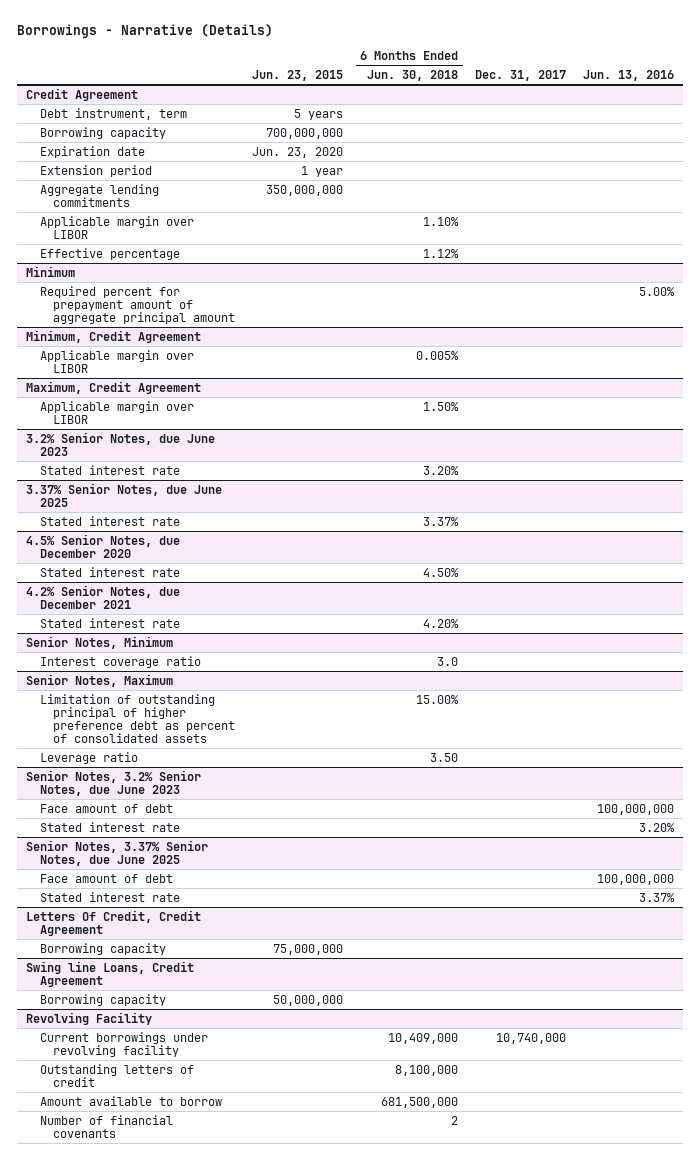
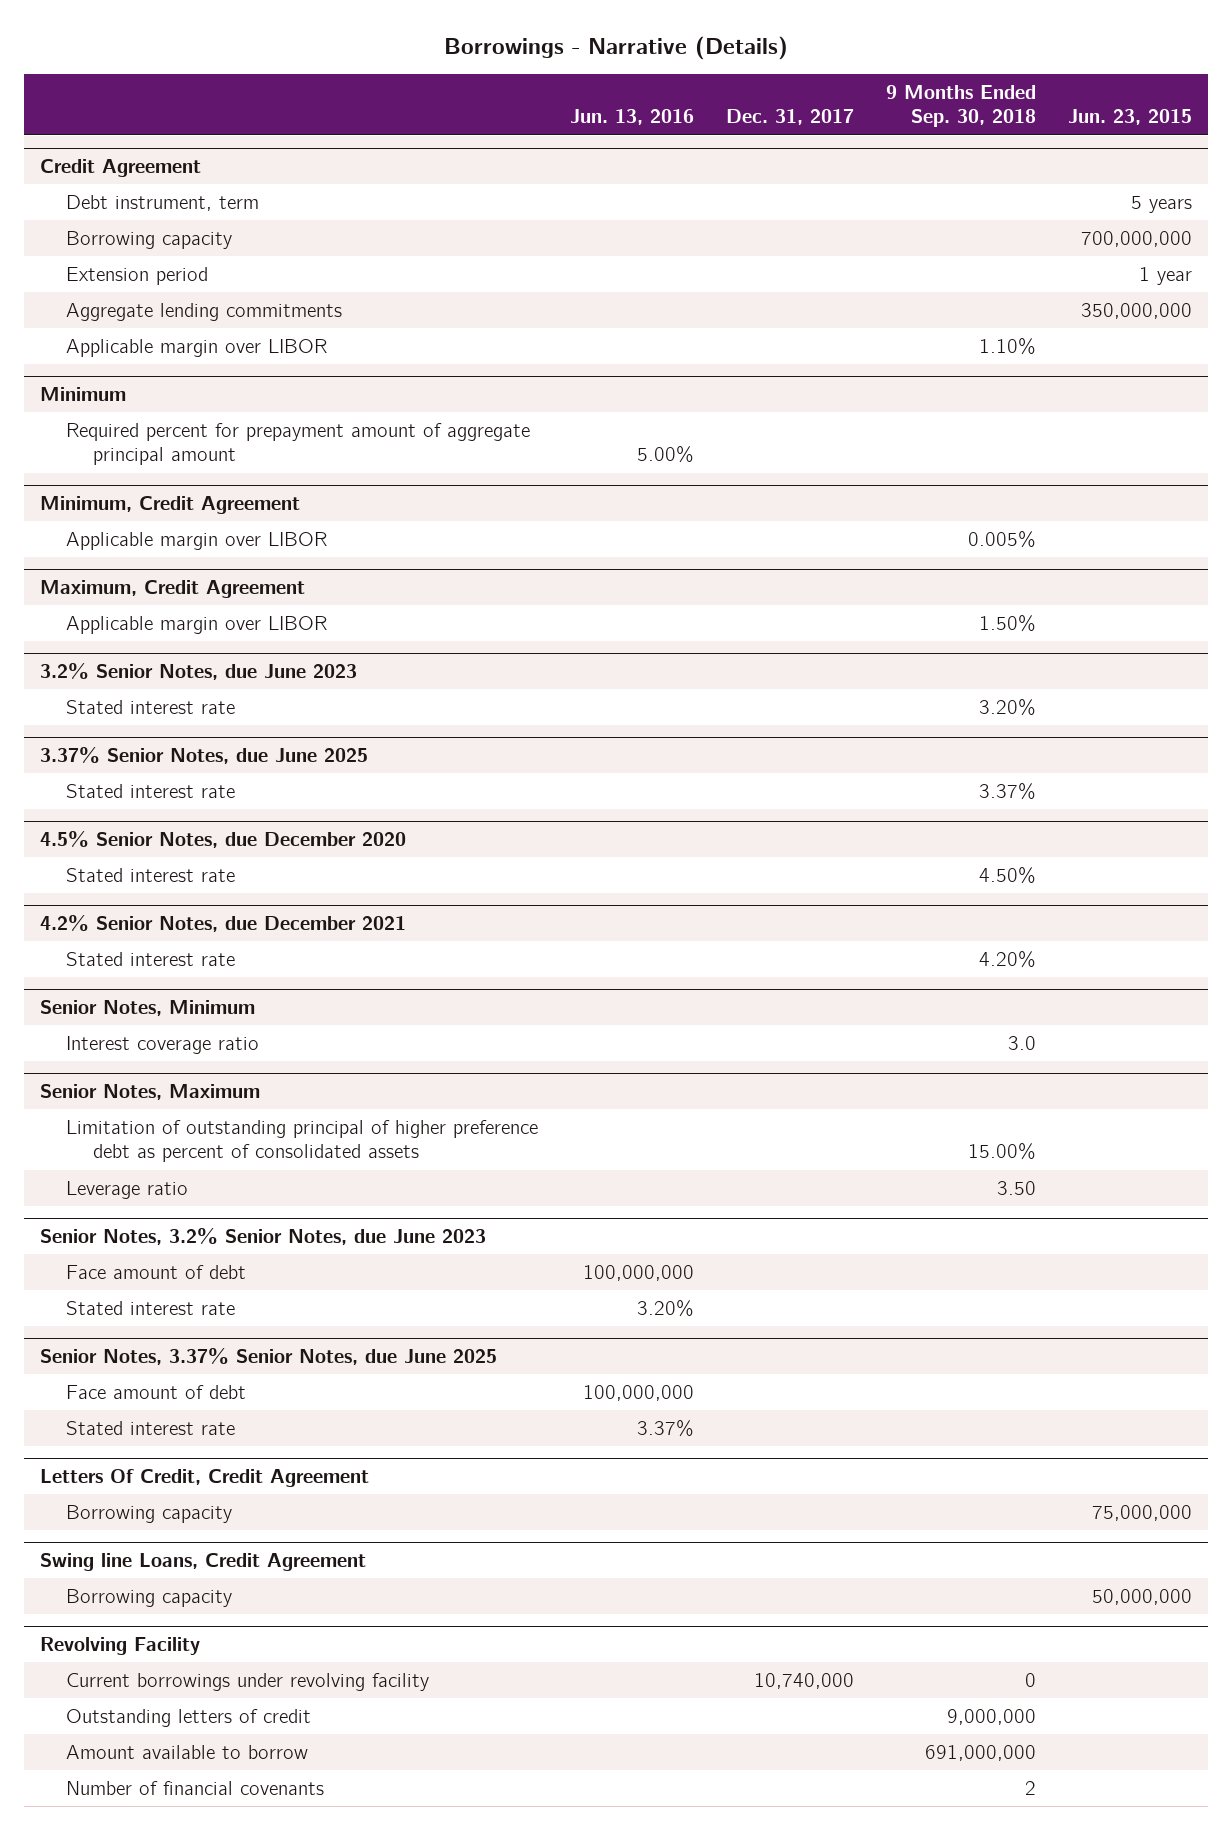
- | Jun. 23, 2015 | 6 Months Ended Jun. 30, 2018 | Dec. 31, 2017 | Jun. 13, 2016
+ | Jun. 13, 2016 | Dec. 31, 2017 | 9 Months Ended Sep. 30, 2018 | Jun. 23, 2015
@ Credit Agreement
- Expiration date | Jun. 23, 2020 | | |
- Effective percentage | | 1.12% | |

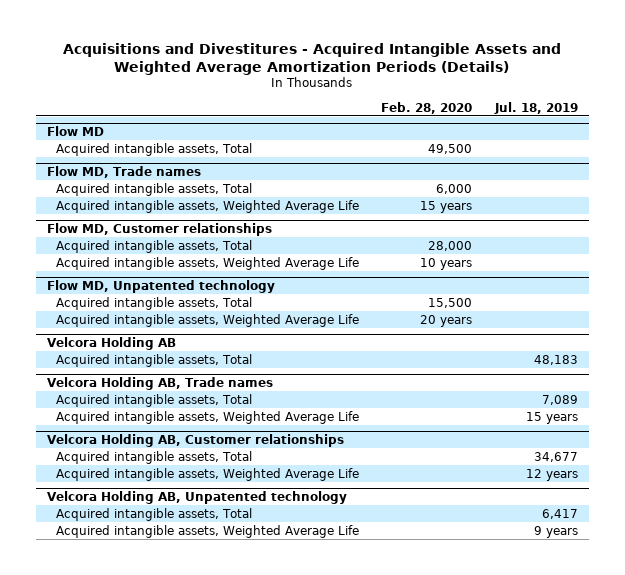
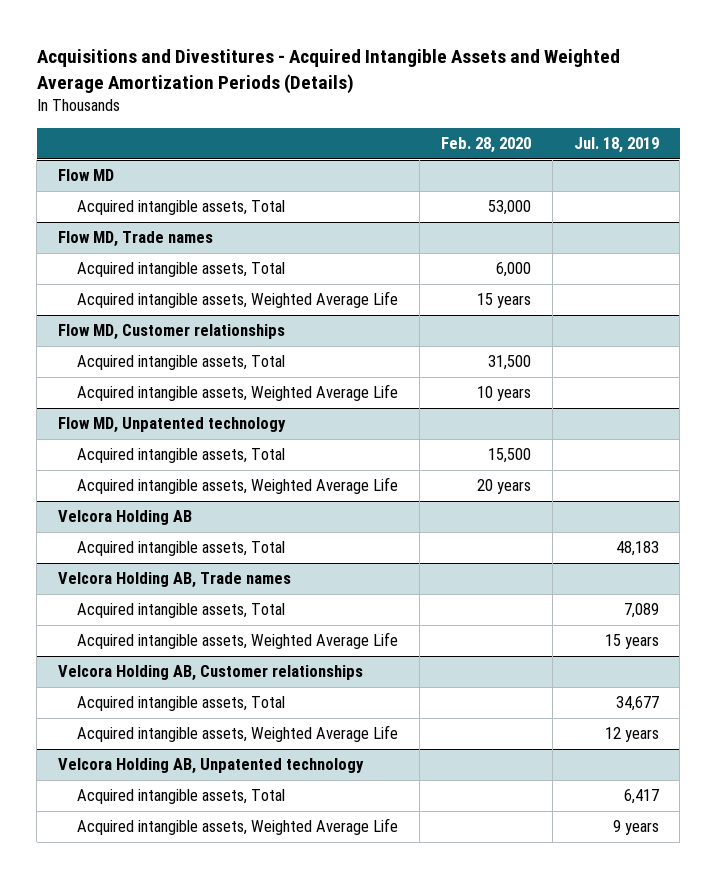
@ Flow MD
- Acquired intangible assets, Total | 49,500 |
+ Acquired intangible assets, Total | 53,000 |
@ Flow MD, Customer relationships
- Acquired intangible assets, Total | 28,000 |
+ Acquired intangible assets, Total | 31,500 |

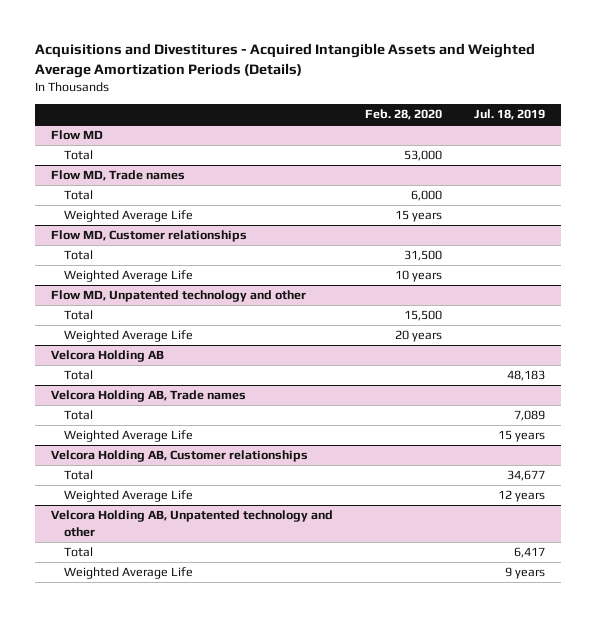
@ Flow MD
- Acquired intangible assets, Total | 53,000 |
+ Total | 53,000 |
@ Flow MD, Trade names
- Acquired intangible assets, Total | 6,000 |
- Acquired intangible assets, Weighted Average Life | 15 years |
+ Total | 6,000 |
+ Weighted Average Life | 15 years |
@ Flow MD, Customer relationships
- Acquired intangible assets, Total | 31,500 |
- Acquired intangible assets, Weighted Average Life | 10 years |
- Flow MD, Unpatented technology
- Acquired intangible assets, Total | 15,500 |
- Acquired intangible assets, Weighted Average Life | 20 years |
@ Flow MD, Customer relationships
+ Total | 31,500 |
+ Weighted Average Life | 10 years |
+ Flow MD, Unpatented technology and other
+ Total | 15,500 |
+ Weighted Average Life | 20 years |
@ Velcora Holding AB
- Acquired intangible assets, Total | | 48,183
+ Total | | 48,183
@ Velcora Holding AB, Trade names
- Acquired intangible assets, Total | | 7,089
- Acquired intangible assets, Weighted Average Life | | 15 years
+ Total | | 7,089
+ Weighted Average Life | | 15 years
@ Velcora Holding AB, Customer relationships
- Acquired intangible assets, Total | | 34,677
- Acquired intangible assets, Weighted Average Life | | 12 years
- Velcora Holding AB, Unpatented technology
- Acquired intangible assets, Total | | 6,417
- Acquired intangible assets, Weighted Average Life | | 9 years
@ Velcora Holding AB, Customer relationships
+ Total | | 34,677
+ Weighted Average Life | | 12 years
+ Velcora Holding AB, Unpatented technology and other
+ Total | | 6,417
+ Weighted Average Life | | 9 years

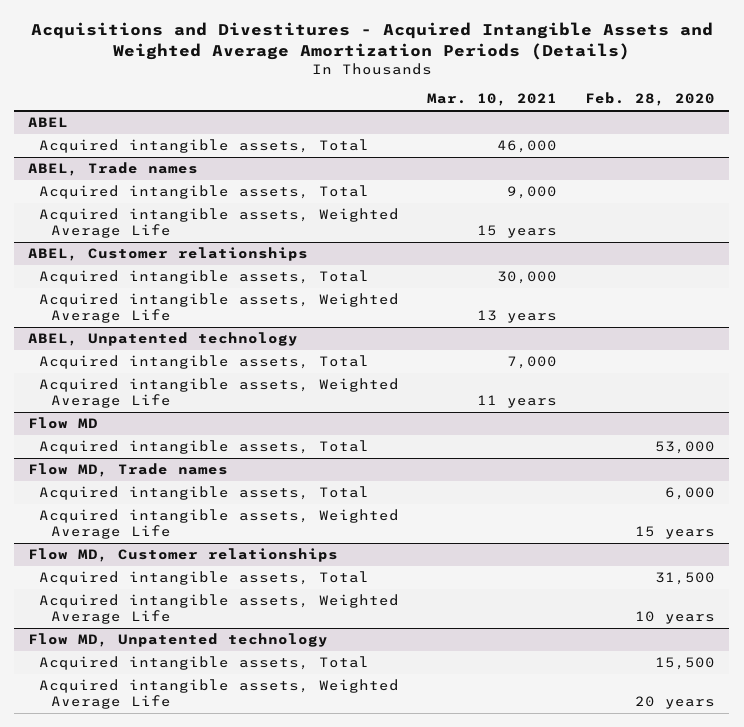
- | Feb. 28, 2020 | Jul. 18, 2019
+ | Mar. 10, 2021 | Feb. 28, 2020
+ ABEL
+ Acquired intangible assets, Total | 46,000 |
+ ABEL, Trade names
+ Acquired intangible assets, Total | 9,000 |
+ Acquired intangible assets, Weighted Average Life | 15 years |
+ ABEL, Customer relationships
+ Acquired intangible assets, Total | 30,000 |
+ Acquired intangible assets, Weighted Average Life | 13 years |
+ ABEL, Unpatented technology
+ Acquired intangible assets, Total | 7,000 |
+ Acquired intangible assets, Weighted Average Life | 11 years |
@ Flow MD
- Total | 53,000 |
+ Acquired intangible assets, Total | | 53,000
@ Flow MD, Trade names
- Total | 6,000 |
- Weighted Average Life | 15 years |
+ Acquired intangible assets, Total | | 6,000
+ Acquired intangible assets, Weighted Average Life | | 15 years
@ Flow MD, Customer relationships
- Total | 31,500 |
- Weighted Average Life | 10 years |
- Flow MD, Unpatented technology and other
- Total | 15,500 |
- Weighted Average Life | 20 years |
- Velcora Holding AB
- Total | | 48,183
- Velcora Holding AB, Trade names
- Total | | 7,089
- Weighted Average Life | | 15 years
- Velcora Holding AB, Customer relationships
- Total | | 34,677
- Weighted Average Life | | 12 years
- Velcora Holding AB, Unpatented technology and other
- Total | | 6,417
- Weighted Average Life | | 9 years
@ Flow MD, Customer relationships
+ Acquired intangible assets, Total | | 31,500
+ Acquired intangible assets, Weighted Average Life | | 10 years
+ Flow MD, Unpatented technology
+ Acquired intangible assets, Total | | 15,500
+ Acquired intangible assets, Weighted Average Life | | 20 years

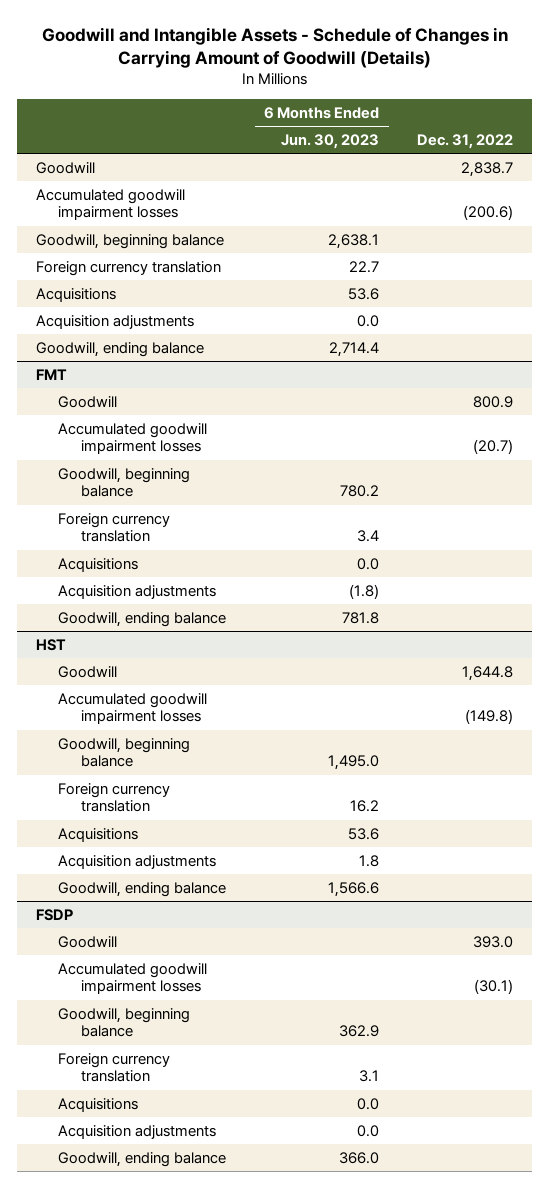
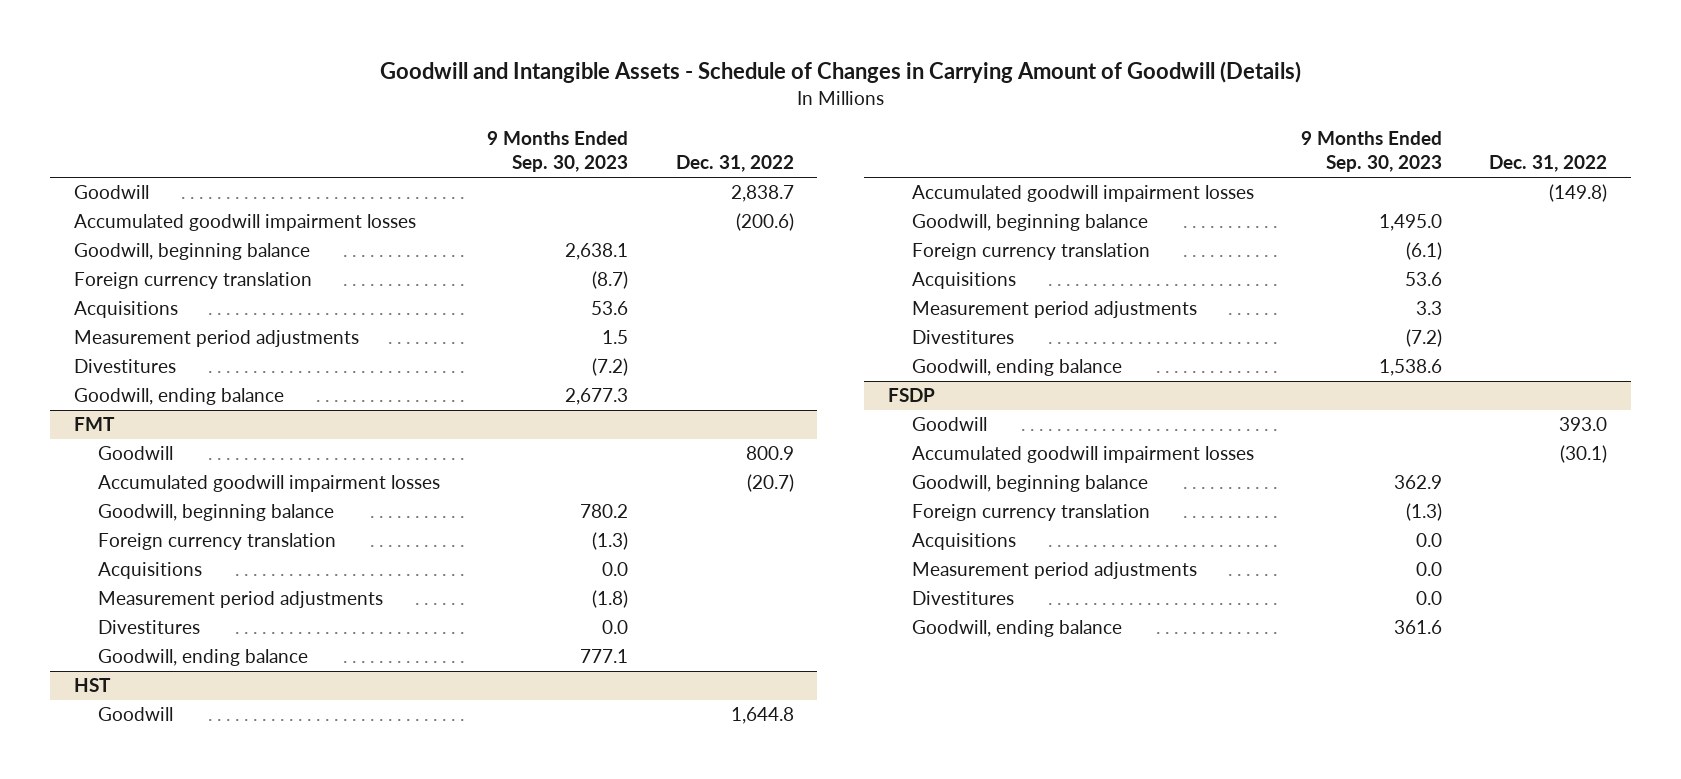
- | 6 Months Ended Jun. 30, 2023 | Dec. 31, 2022
+ | 9 Months Ended Sep. 30, 2023 | Dec. 31, 2022
- Acquisition adjustments | 0.0 |
+ Measurement period adjustments | 1.5 |
+ Divestitures | (7.2) |
@ FMT
- Acquisition adjustments | (1.8) |
+ Measurement period adjustments | (1.8) |
+ Divestitures | 0.0 |
@ HST
- Acquisition adjustments | 1.8 |
+ Measurement period adjustments | 3.3 |
+ Divestitures | (7.2) |
@ FSDP
- Acquisition adjustments | 0.0 |
+ Measurement period adjustments | 0.0 |
+ Divestitures | 0.0 |

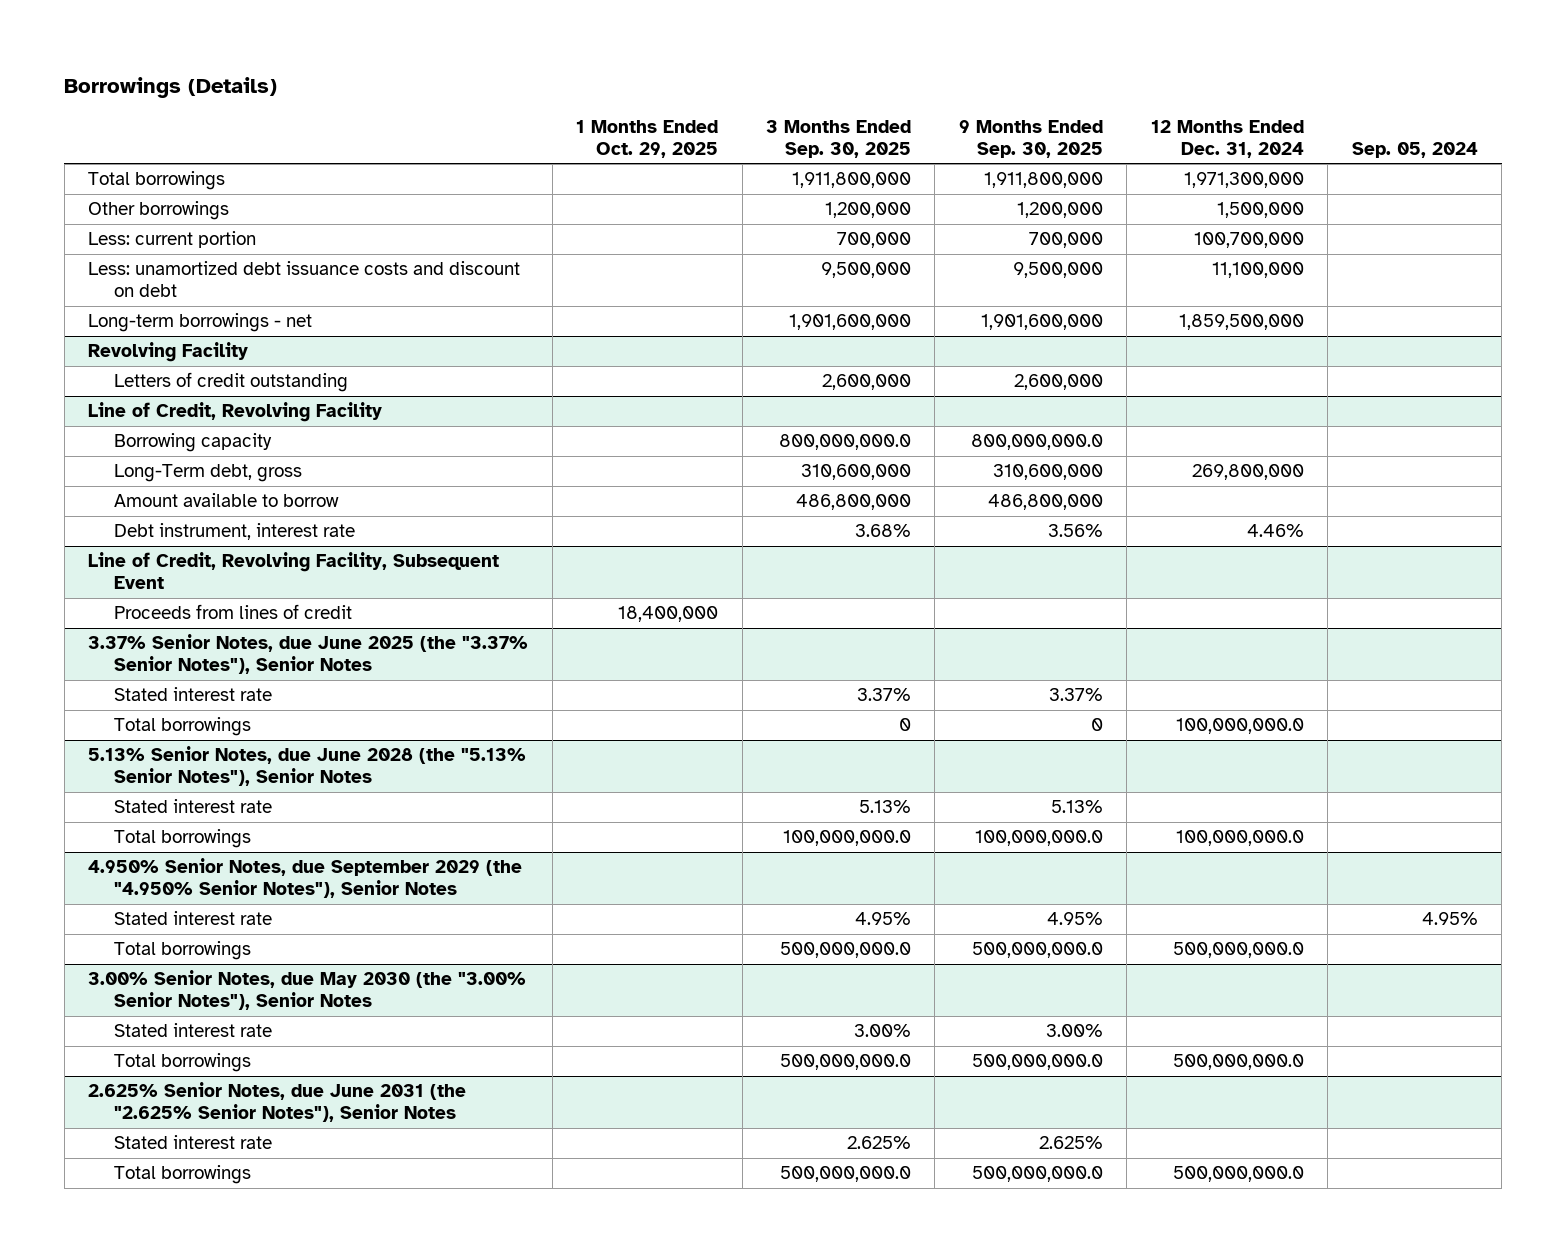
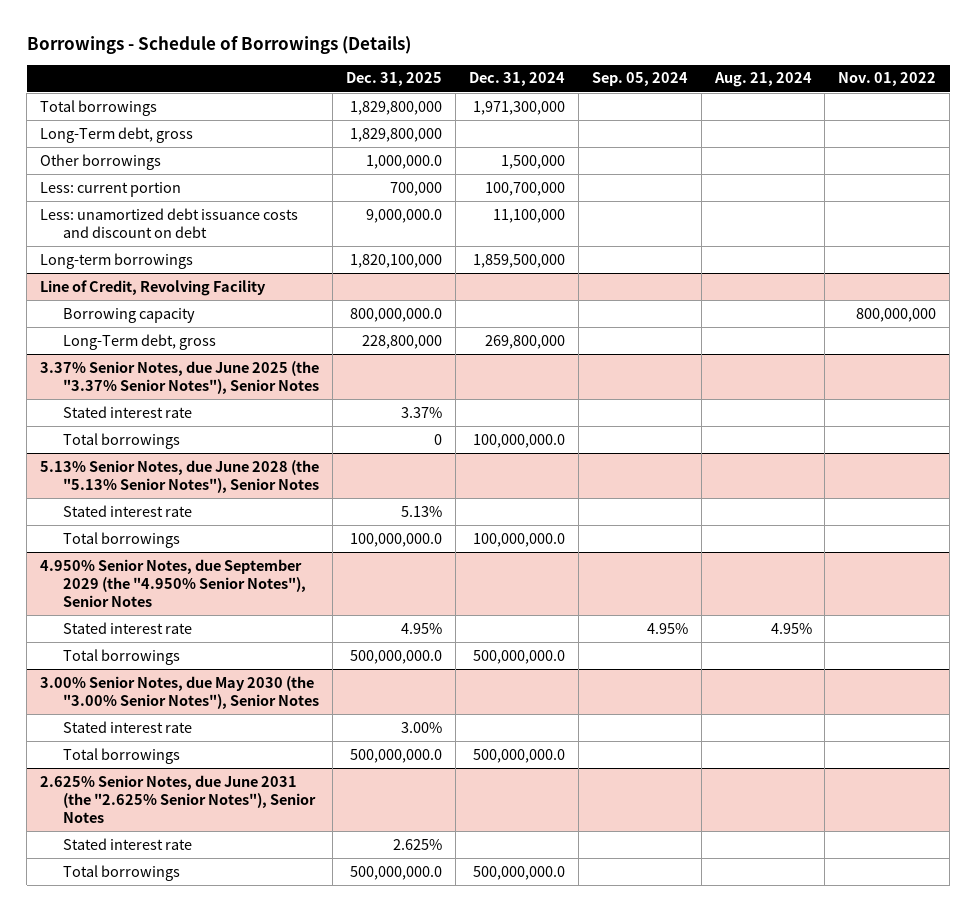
- Borrowings (Details)
+ Borrowings - Schedule of Borrowings (Details)
- | 1 Months Ended Oct. 29, 2025 | 3 Months Ended Sep. 30, 2025 | 9 Months Ended Sep. 30, 2025 | 12 Months Ended Dec. 31, 2024 | Sep. 05, 2024
+ | Dec. 31, 2025 | Dec. 31, 2024 | Sep. 05, 2024 | Aug. 21, 2024 | Nov. 01, 2022
+ Long-Term debt, gross | 1,829,800,000 | | | |
- Long-term borrowings - net | | 1,901,600,000 | 1,901,600,000 | 1,859,500,000 |
- Revolving Facility
- Letters of credit outstanding | | 2,600,000 | 2,600,000 | |
+ Long-term borrowings | 1,820,100,000 | 1,859,500,000 | | |
@ Line of Credit, Revolving Facility
- Amount available to borrow | | 486,800,000 | 486,800,000 | |
- Debt instrument, interest rate | | 3.68% | 3.56% | 4.46% |
- Line of Credit, Revolving Facility, Subsequent Event
- Proceeds from lines of credit | 18,400,000 | | | |

